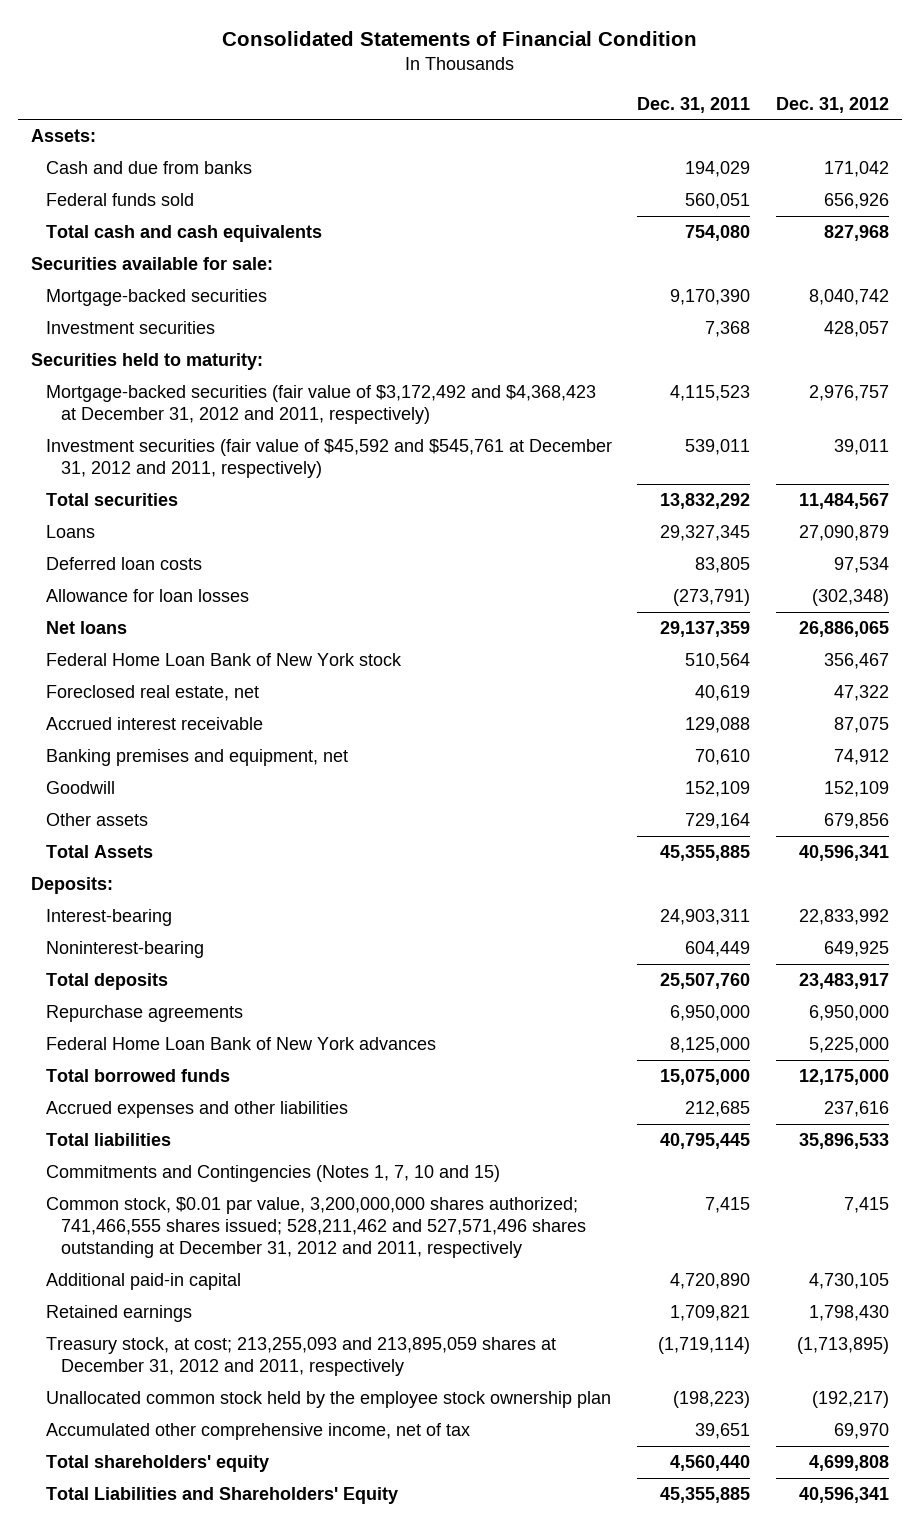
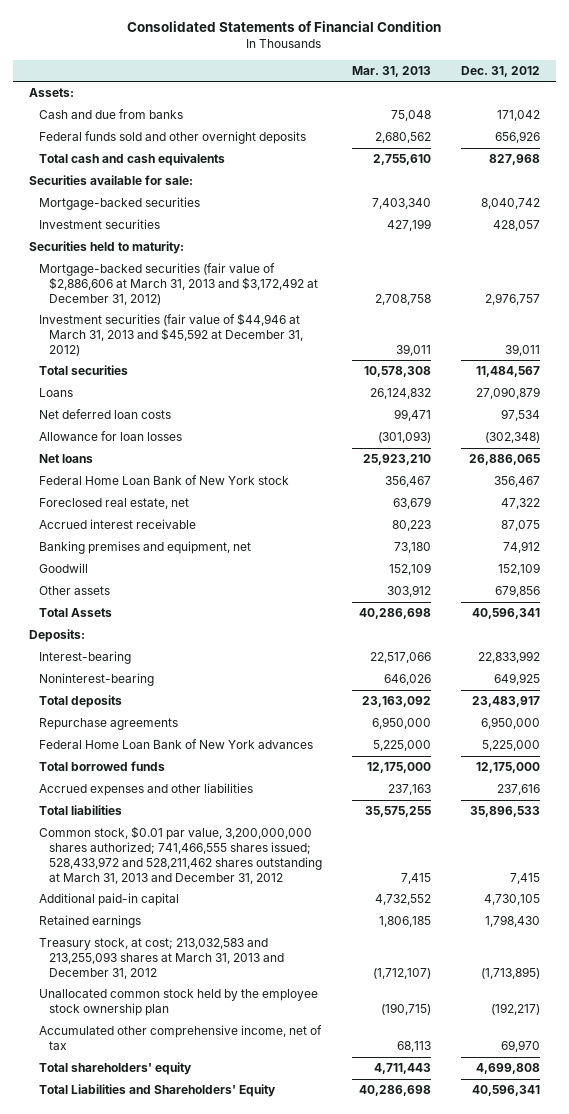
- | Dec. 31, 2011 | Dec. 31, 2012
+ | Mar. 31, 2013 | Dec. 31, 2012
- Federal funds sold | 560,051 | 656,926
+ Federal funds sold and other overnight deposits | 2,680,562 | 656,926
- Mortgage-backed securities (fair value of $3,172,492 and $4,368,423 at December 31, 2012 and 2011, respectively) | 4,115,523 | 2,976,757
- Investment securities (fair value of $45,592 and $545,761 at December 31, 2012 and 2011, respectively) | 539,011 | 39,011
+ Mortgage-backed securities (fair value of $2,886,606 at March 31, 2013 and $3,172,492 at December 31, 2012) | 2,708,758 | 2,976,757
+ Investment securities (fair value of $44,946 at March 31, 2013 and $45,592 at December 31, 2012) | 39,011 | 39,011
- Deferred loan costs | 83,805 | 97,534
+ Net deferred loan costs | 99,471 | 97,534
- Commitments and Contingencies (Notes 1, 7, 10 and 15)
- Common stock, $0.01 par value, 3,200,000,000 shares authorized; 741,466,555 shares issued; 528,211,462 and 527,571,496 shares outstanding at December 31, 2012 and 2011, respectively | 7,415 | 7,415
+ Common stock, $0.01 par value, 3,200,000,000 shares authorized; 741,466,555 shares issued; 528,433,972 and 528,211,462 shares outstanding at March 31, 2013 and December 31, 2012 | 7,415 | 7,415
- Treasury stock, at cost; 213,255,093 and 213,895,059 shares at December 31, 2012 and 2011, respectively | (1,719,114) | (1,713,895)
+ Treasury stock, at cost; 213,032,583 and 213,255,093 shares at March 31, 2013 and December 31, 2012 | (1,712,107) | (1,713,895)

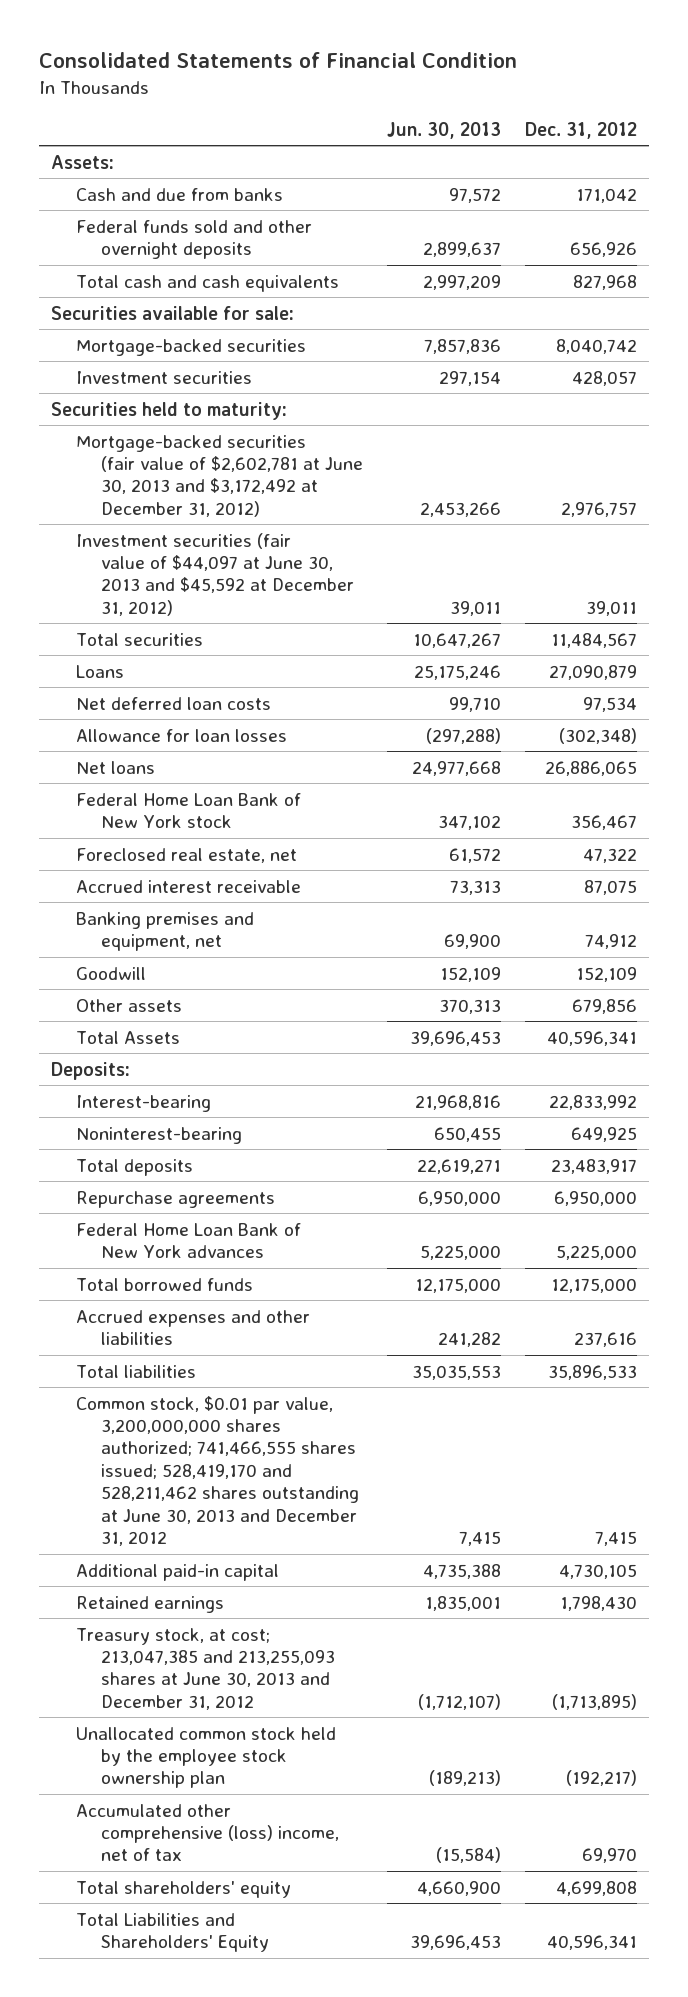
- | Mar. 31, 2013 | Dec. 31, 2012
+ | Jun. 30, 2013 | Dec. 31, 2012
- Mortgage-backed securities (fair value of $2,886,606 at March 31, 2013 and $3,172,492 at December 31, 2012) | 2,708,758 | 2,976,757
- Investment securities (fair value of $44,946 at March 31, 2013 and $45,592 at December 31, 2012) | 39,011 | 39,011
+ Mortgage-backed securities (fair value of $2,602,781 at June 30, 2013 and $3,172,492 at December 31, 2012) | 2,453,266 | 2,976,757
+ Investment securities (fair value of $44,097 at June 30, 2013 and $45,592 at December 31, 2012) | 39,011 | 39,011
- Common stock, $0.01 par value, 3,200,000,000 shares authorized; 741,466,555 shares issued; 528,433,972 and 528,211,462 shares outstanding at March 31, 2013 and December 31, 2012 | 7,415 | 7,415
+ Common stock, $0.01 par value, 3,200,000,000 shares authorized; 741,466,555 shares issued; 528,419,170 and 528,211,462 shares outstanding at June 30, 2013 and December 31, 2012 | 7,415 | 7,415
- Treasury stock, at cost; 213,032,583 and 213,255,093 shares at March 31, 2013 and December 31, 2012 | (1,712,107) | (1,713,895)
+ Treasury stock, at cost; 213,047,385 and 213,255,093 shares at June 30, 2013 and December 31, 2012 | (1,712,107) | (1,713,895)
- Accumulated other comprehensive income, net of tax | 68,113 | 69,970
+ Accumulated other comprehensive (loss) income, net of tax | (15,584) | 69,970

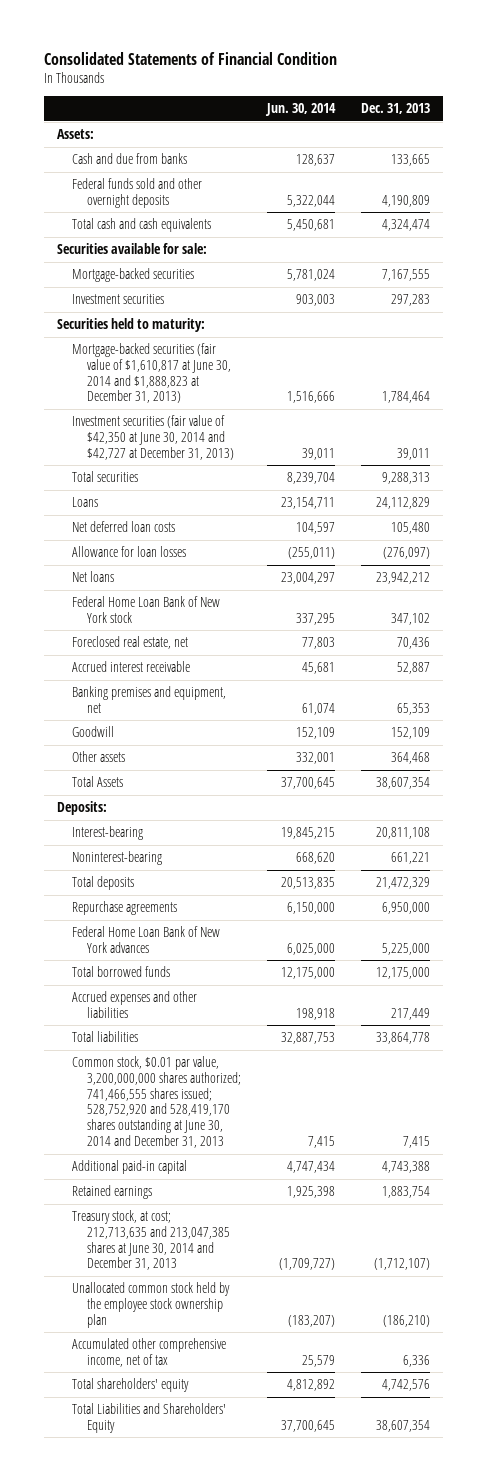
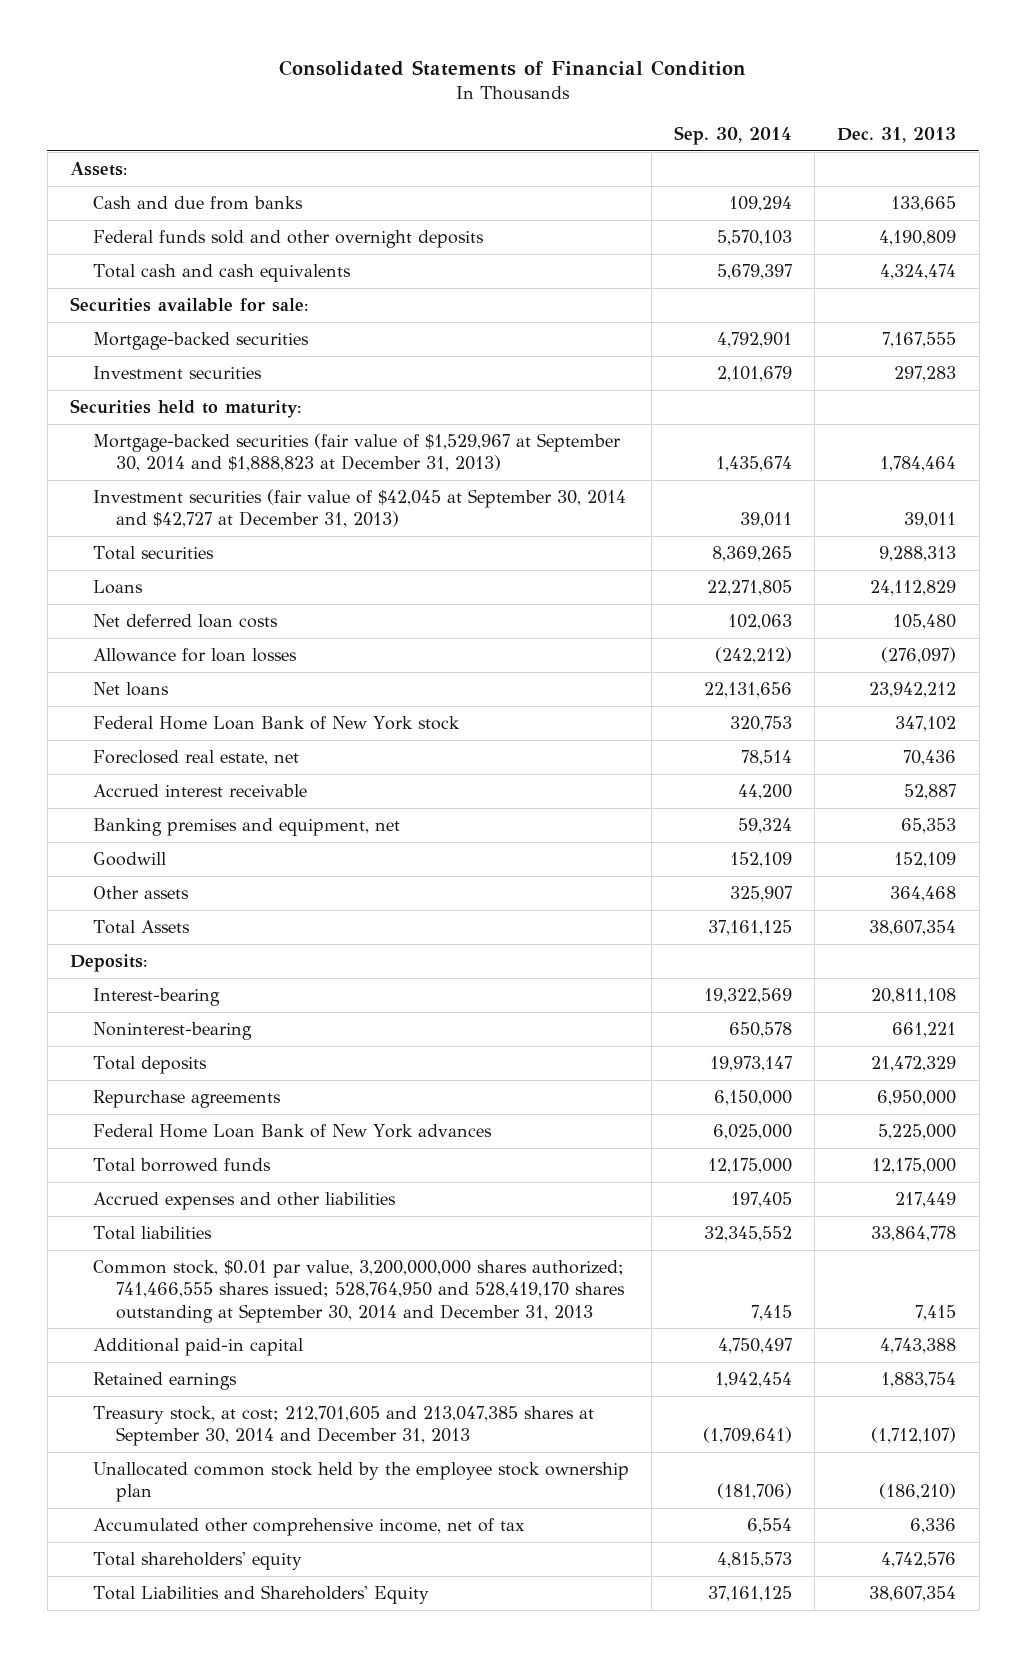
- | Jun. 30, 2014 | Dec. 31, 2013
+ | Sep. 30, 2014 | Dec. 31, 2013
- Mortgage-backed securities (fair value of $1,610,817 at June 30, 2014 and $1,888,823 at December 31, 2013) | 1,516,666 | 1,784,464
- Investment securities (fair value of $42,350 at June 30, 2014 and $42,727 at December 31, 2013) | 39,011 | 39,011
+ Mortgage-backed securities (fair value of $1,529,967 at September 30, 2014 and $1,888,823 at December 31, 2013) | 1,435,674 | 1,784,464
+ Investment securities (fair value of $42,045 at September 30, 2014 and $42,727 at December 31, 2013) | 39,011 | 39,011
- Common stock, $0.01 par value, 3,200,000,000 shares authorized; 741,466,555 shares issued; 528,752,920 and 528,419,170 shares outstanding at June 30, 2014 and December 31, 2013 | 7,415 | 7,415
+ Common stock, $0.01 par value, 3,200,000,000 shares authorized; 741,466,555 shares issued; 528,764,950 and 528,419,170 shares outstanding at September 30, 2014 and December 31, 2013 | 7,415 | 7,415
- Treasury stock, at cost; 212,713,635 and 213,047,385 shares at June 30, 2014 and December 31, 2013 | (1,709,727) | (1,712,107)
+ Treasury stock, at cost; 212,701,605 and 213,047,385 shares at September 30, 2014 and December 31, 2013 | (1,709,641) | (1,712,107)

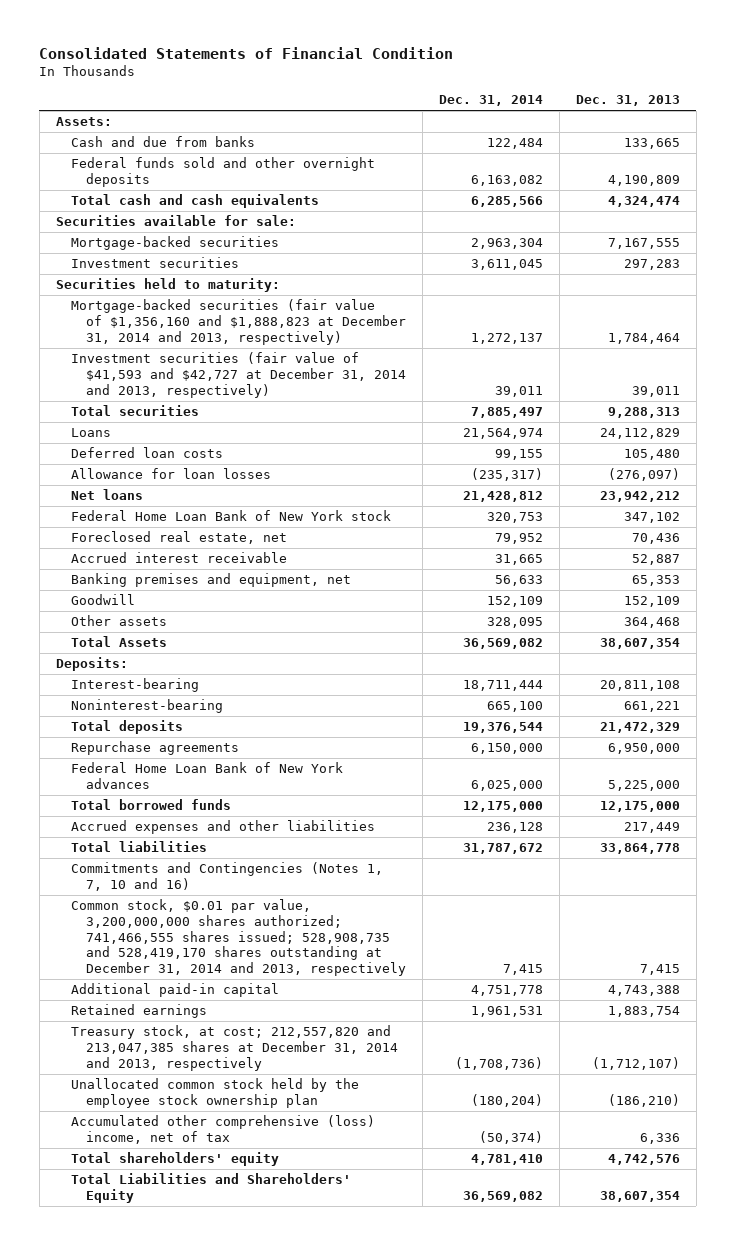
- | Sep. 30, 2014 | Dec. 31, 2013
+ | Dec. 31, 2014 | Dec. 31, 2013
- Mortgage-backed securities (fair value of $1,529,967 at September 30, 2014 and $1,888,823 at December 31, 2013) | 1,435,674 | 1,784,464
- Investment securities (fair value of $42,045 at September 30, 2014 and $42,727 at December 31, 2013) | 39,011 | 39,011
+ Mortgage-backed securities (fair value of $1,356,160 and $1,888,823 at December 31, 2014 and 2013, respectively) | 1,272,137 | 1,784,464
+ Investment securities (fair value of $41,593 and $42,727 at December 31, 2014 and 2013, respectively) | 39,011 | 39,011
- Net deferred loan costs | 102,063 | 105,480
+ Deferred loan costs | 99,155 | 105,480
- Common stock, $0.01 par value, 3,200,000,000 shares authorized; 741,466,555 shares issued; 528,764,950 and 528,419,170 shares outstanding at September 30, 2014 and December 31, 2013 | 7,415 | 7,415
+ Commitments and Contingencies (Notes 1, 7, 10 and 16)
+ Common stock, $0.01 par value, 3,200,000,000 shares authorized; 741,466,555 shares issued; 528,908,735 and 528,419,170 shares outstanding at December 31, 2014 and 2013, respectively | 7,415 | 7,415
- Treasury stock, at cost; 212,701,605 and 213,047,385 shares at September 30, 2014 and December 31, 2013 | (1,709,641) | (1,712,107)
+ Treasury stock, at cost; 212,557,820 and 213,047,385 shares at December 31, 2014 and 2013, respectively | (1,708,736) | (1,712,107)
- Accumulated other comprehensive income, net of tax | 6,554 | 6,336
+ Accumulated other comprehensive (loss) income, net of tax | (50,374) | 6,336

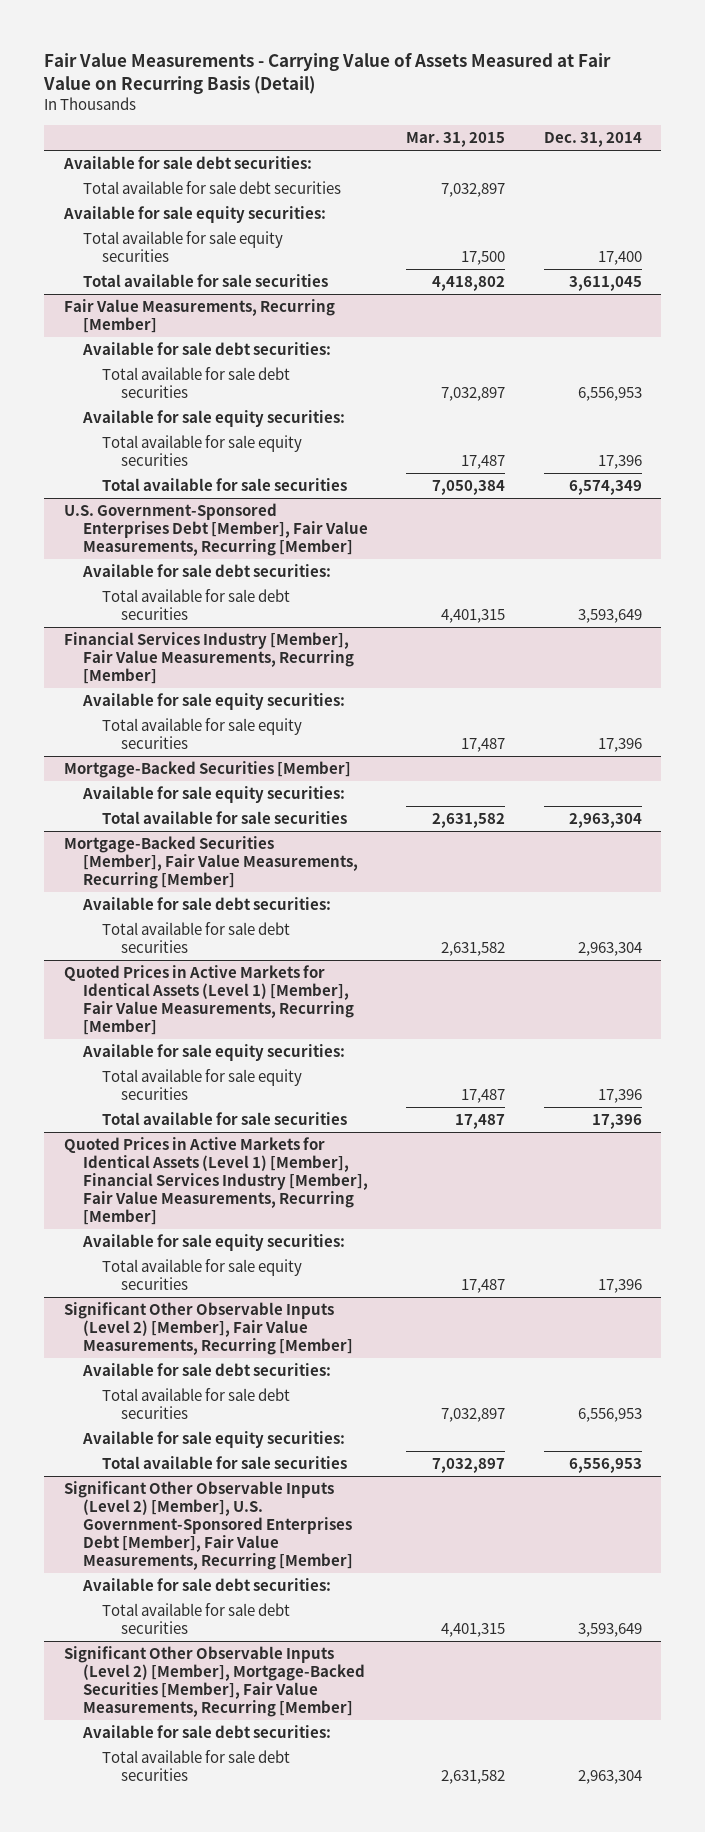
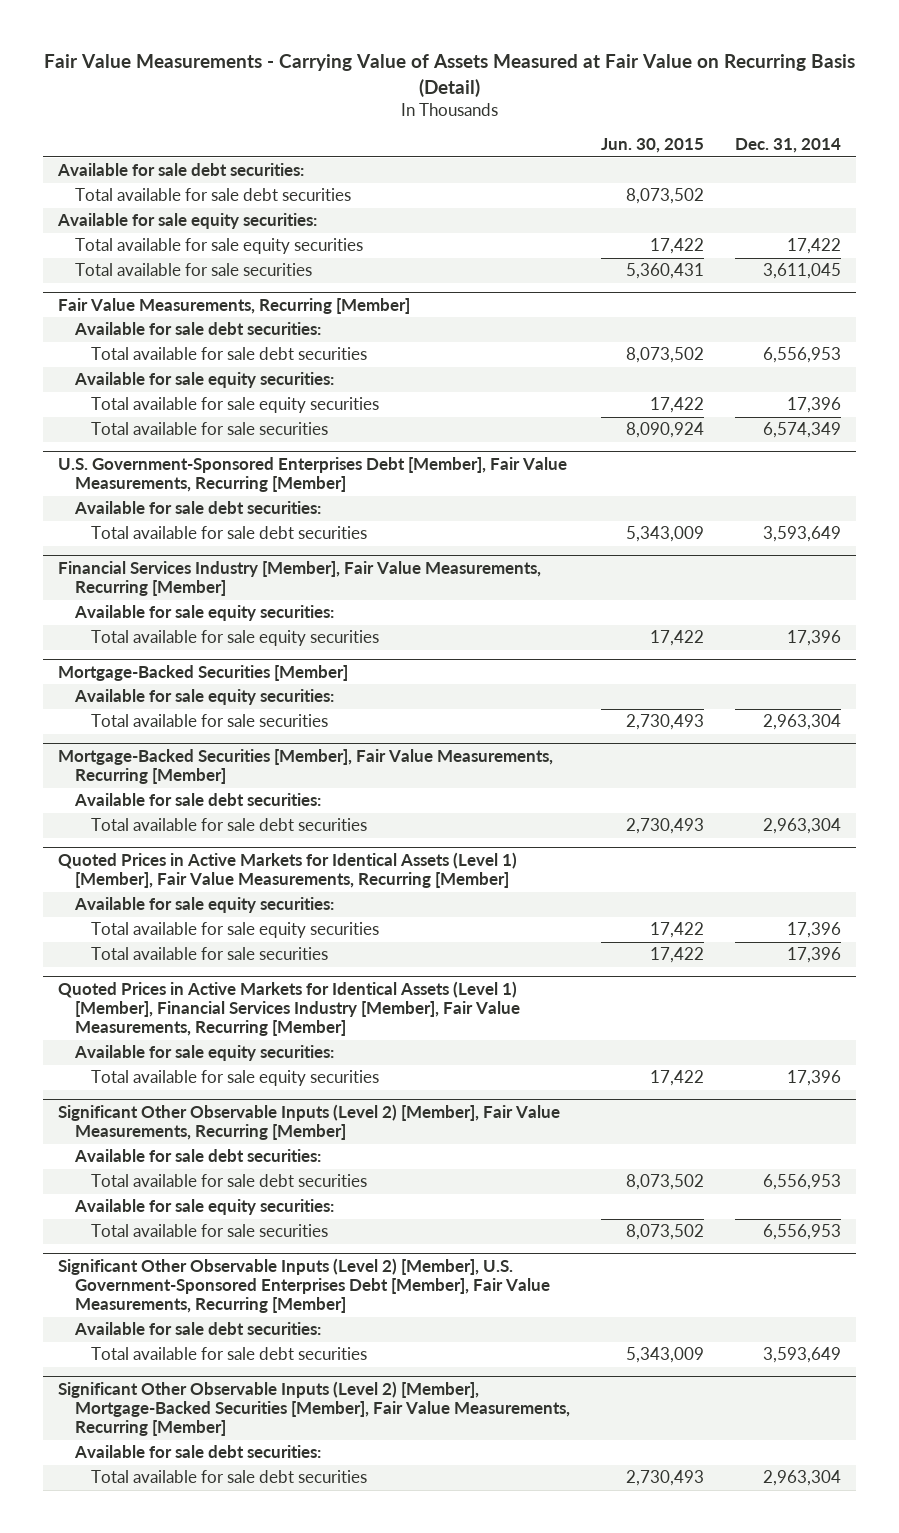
- | Mar. 31, 2015 | Dec. 31, 2014
+ | Jun. 30, 2015 | Dec. 31, 2014
- Total available for sale equity securities | 17,500 | 17,400
+ Total available for sale equity securities | 17,422 | 17,422

